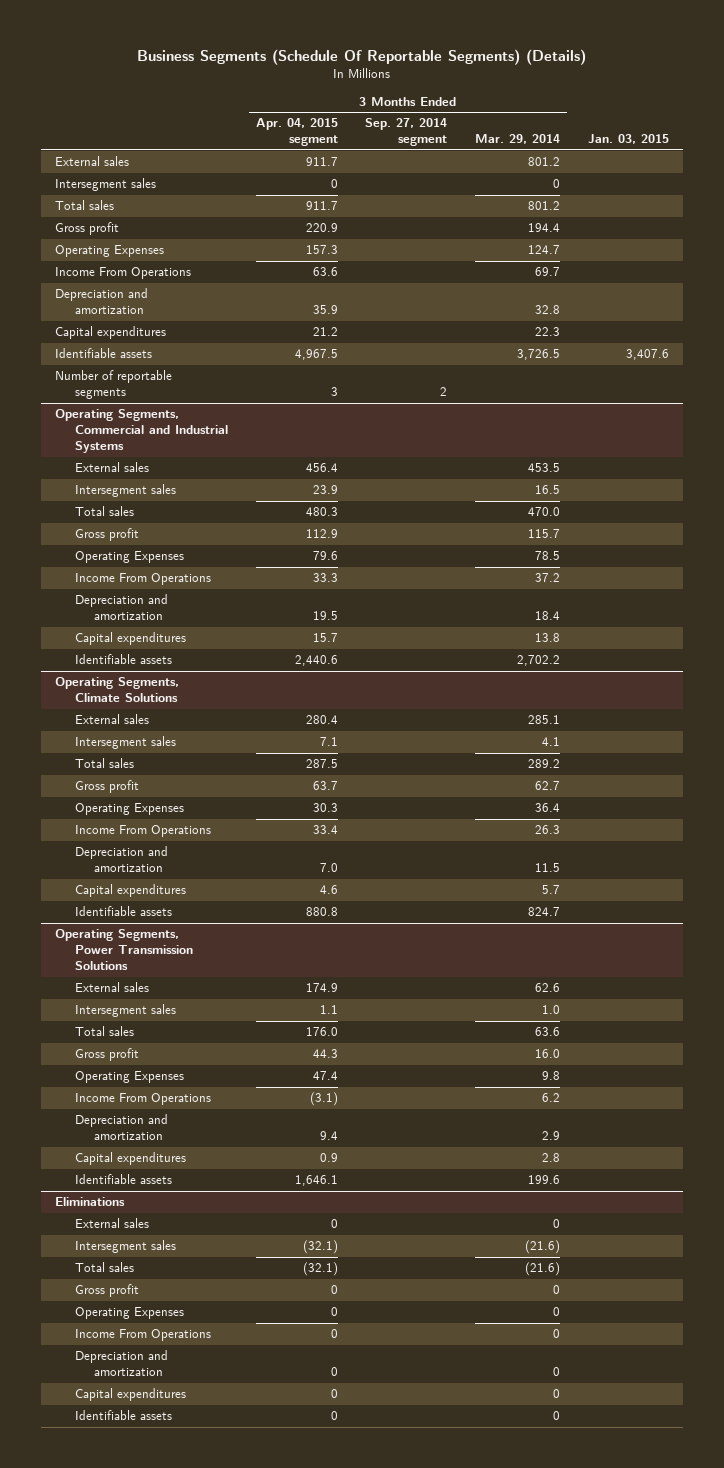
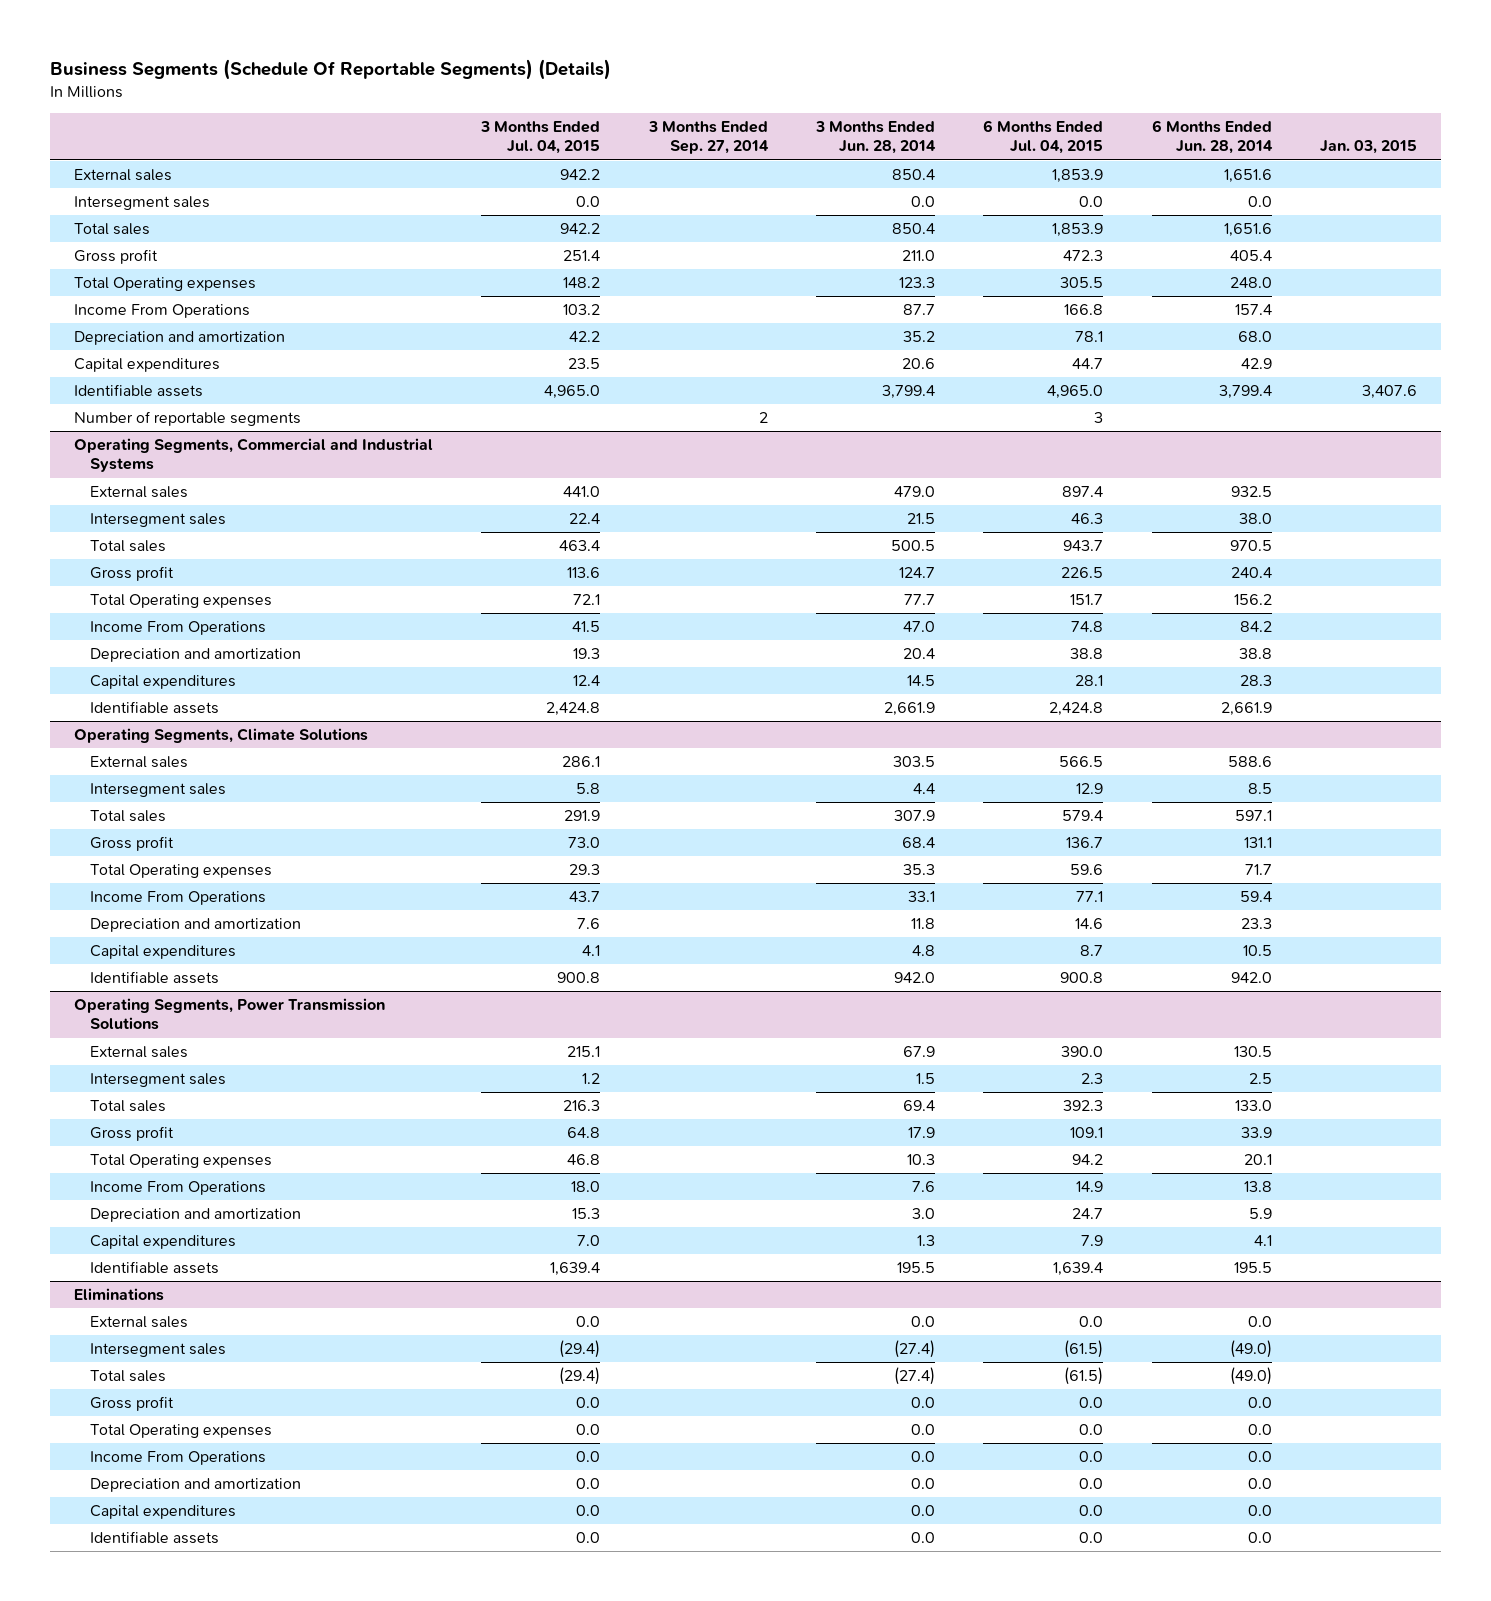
- | 3 Months Ended Apr. 04, 2015 segment | 3 Months Ended Sep. 27, 2014 segment | 3 Months Ended Mar. 29, 2014 | Jan. 03, 2015
+ | 3 Months Ended Jul. 04, 2015 | 3 Months Ended Sep. 27, 2014 | 3 Months Ended Jun. 28, 2014 | 6 Months Ended Jul. 04, 2015 | 6 Months Ended Jun. 28, 2014 | Jan. 03, 2015
- Operating Expenses | 157.3 | | 124.7 |
+ Total Operating expenses | 148.2 | | 123.3 | 305.5 | 248.0 |
@ Operating Segments, Commercial and Industrial Systems
- Operating Expenses | 79.6 | | 78.5 |
+ Total Operating expenses | 72.1 | | 77.7 | 151.7 | 156.2 |
@ Operating Segments, Climate Solutions
- Operating Expenses | 30.3 | | 36.4 |
+ Total Operating expenses | 29.3 | | 35.3 | 59.6 | 71.7 |
@ Operating Segments, Power Transmission Solutions
- Operating Expenses | 47.4 | | 9.8 |
+ Total Operating expenses | 46.8 | | 10.3 | 94.2 | 20.1 |
@ Eliminations
- Operating Expenses | 0 | | 0 |
+ Total Operating expenses | 0.0 | | 0.0 | 0.0 | 0.0 |

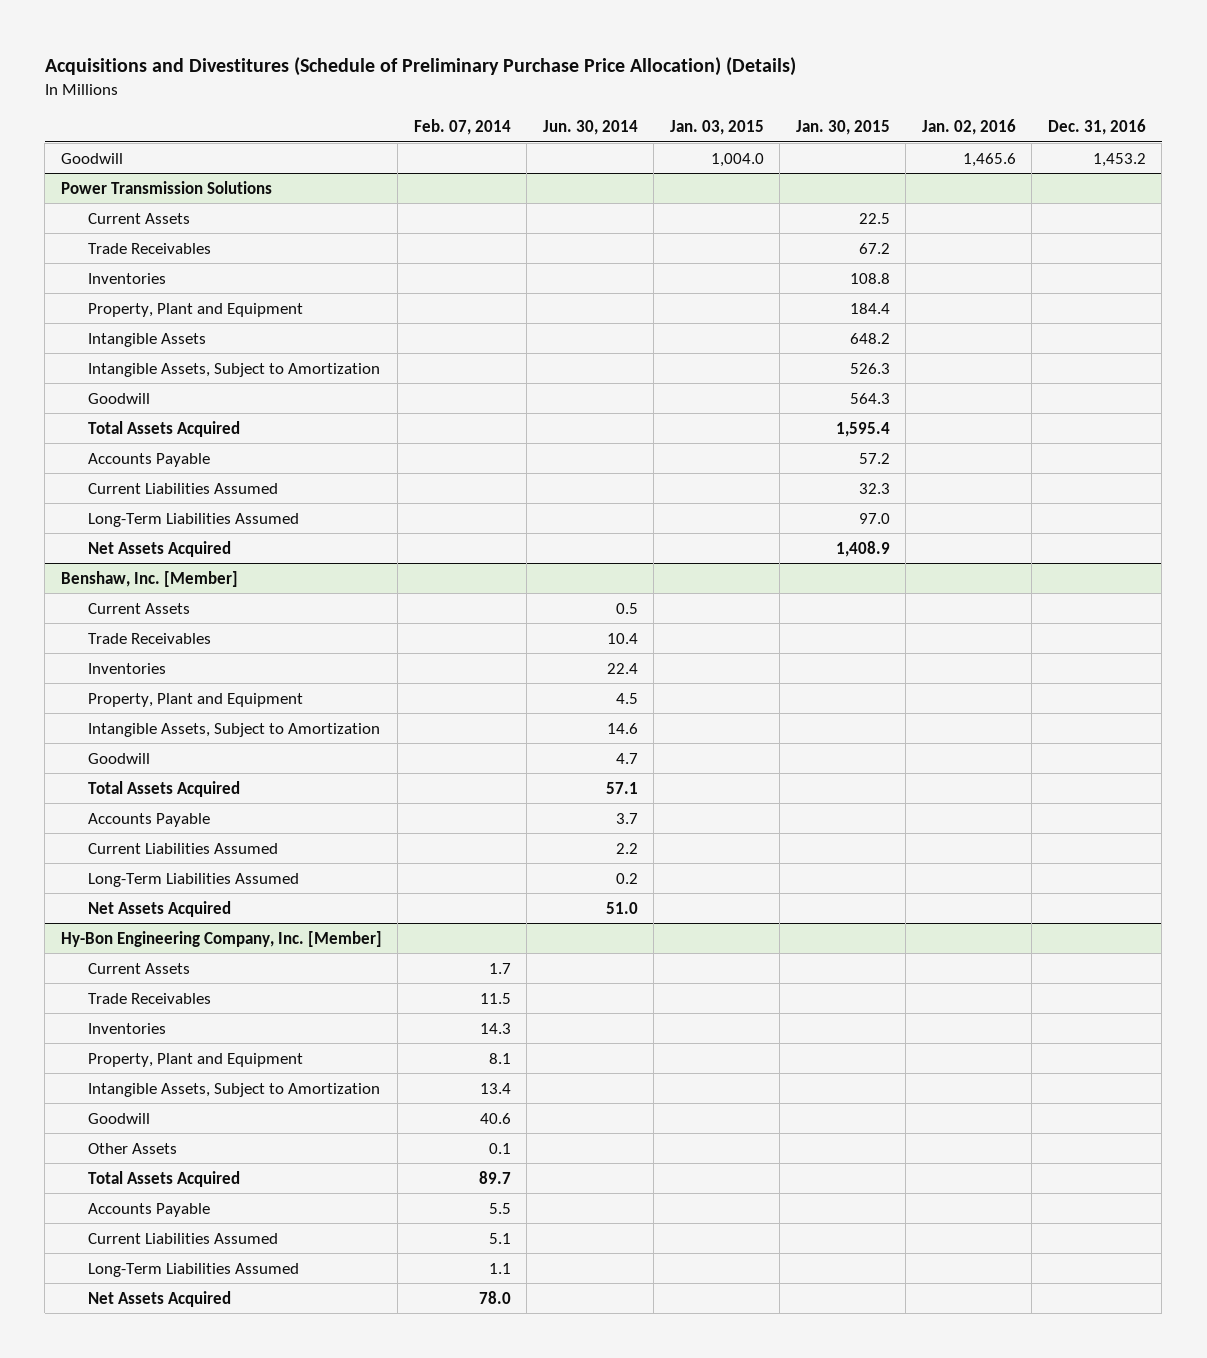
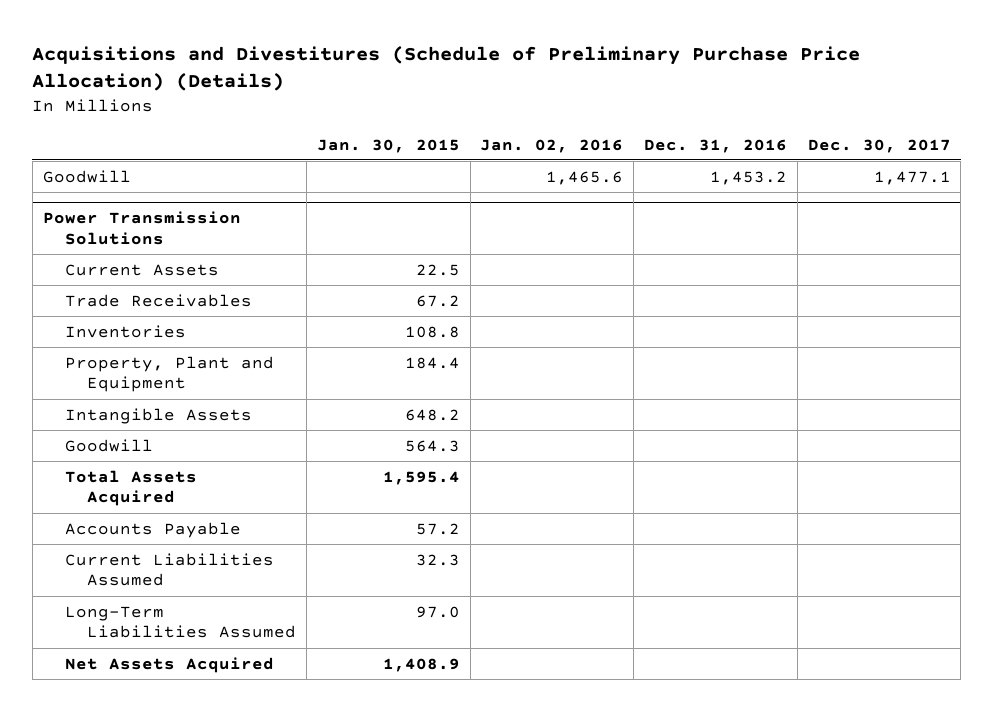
- | Feb. 07, 2014 | Jun. 30, 2014 | Jan. 03, 2015 | Jan. 30, 2015 | Jan. 02, 2016 | Dec. 31, 2016
+ | Jan. 30, 2015 | Jan. 02, 2016 | Dec. 31, 2016 | Dec. 30, 2017
@ Power Transmission Solutions
- Intangible Assets, Subject to Amortization | | | | 526.3 | |
- Benshaw, Inc. [Member]
- Current Assets | | 0.5 | | | |
- Trade Receivables | | 10.4 | | | |
- Inventories | | 22.4 | | | |
- Property, Plant and Equipment | | 4.5 | | | |
- Intangible Assets, Subject to Amortization | | 14.6 | | | |
- Goodwill | | 4.7 | | | |
- Total Assets Acquired | | 57.1 | | | |
- Accounts Payable | | 3.7 | | | |
- Current Liabilities Assumed | | 2.2 | | | |
- Long-Term Liabilities Assumed | | 0.2 | | | |
- Net Assets Acquired | | 51.0 | | | |
- Hy-Bon Engineering Company, Inc. [Member]
- Current Assets | 1.7 | | | | |
- Trade Receivables | 11.5 | | | | |
- Inventories | 14.3 | | | | |
- Property, Plant and Equipment | 8.1 | | | | |
- Intangible Assets, Subject to Amortization | 13.4 | | | | |
- Goodwill | 40.6 | | | | |
- Other Assets | 0.1 | | | | |
- Total Assets Acquired | 89.7 | | | | |
- Accounts Payable | 5.5 | | | | |
- Current Liabilities Assumed | 5.1 | | | | |
- Long-Term Liabilities Assumed | 1.1 | | | | |
- Net Assets Acquired | 78.0 | | | | |

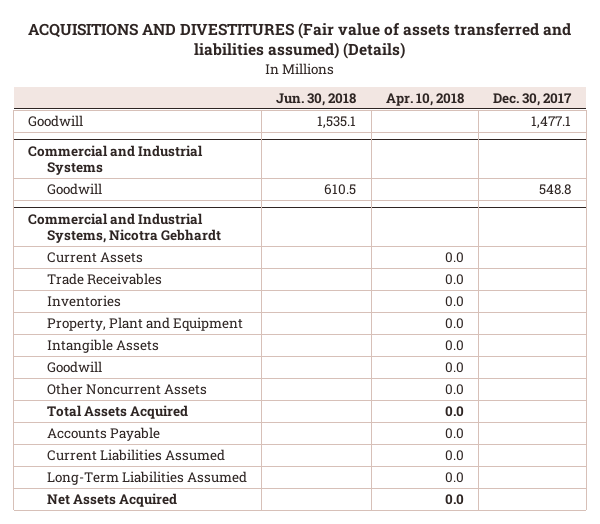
- Acquisitions and Divestitures (Schedule of Preliminary Purchase Price Allocation) (Details)
+ ACQUISITIONS AND DIVESTITURES (Fair value of assets transferred and liabilities assumed) (Details)
- | Jan. 30, 2015 | Jan. 02, 2016 | Dec. 31, 2016 | Dec. 30, 2017
+ | Jun. 30, 2018 | Apr. 10, 2018 | Dec. 30, 2017
- Power Transmission Solutions
- Current Assets | 22.5 | | |
- Trade Receivables | 67.2 | | |
- Inventories | 108.8 | | |
- Property, Plant and Equipment | 184.4 | | |
- Intangible Assets | 648.2 | | |
- Goodwill | 564.3 | | |
- Total Assets Acquired | 1,595.4 | | |
- Accounts Payable | 57.2 | | |
- Current Liabilities Assumed | 32.3 | | |
- Long-Term Liabilities Assumed | 97.0 | | |
- Net Assets Acquired | 1,408.9 | | |
+ Commercial and Industrial Systems
+ Goodwill | 610.5 | | 548.8
+ Commercial and Industrial Systems, Nicotra Gebhardt
+ Current Assets | | 0.0 |
+ Trade Receivables | | 0.0 |
+ Inventories | | 0.0 |
+ Property, Plant and Equipment | | 0.0 |
+ Intangible Assets | | 0.0 |
+ Goodwill | | 0.0 |
+ Other Noncurrent Assets | | 0.0 |
+ Total Assets Acquired | | 0.0 |
+ Accounts Payable | | 0.0 |
+ Current Liabilities Assumed | | 0.0 |
+ Long-Term Liabilities Assumed | | 0.0 |
+ Net Assets Acquired | | 0.0 |

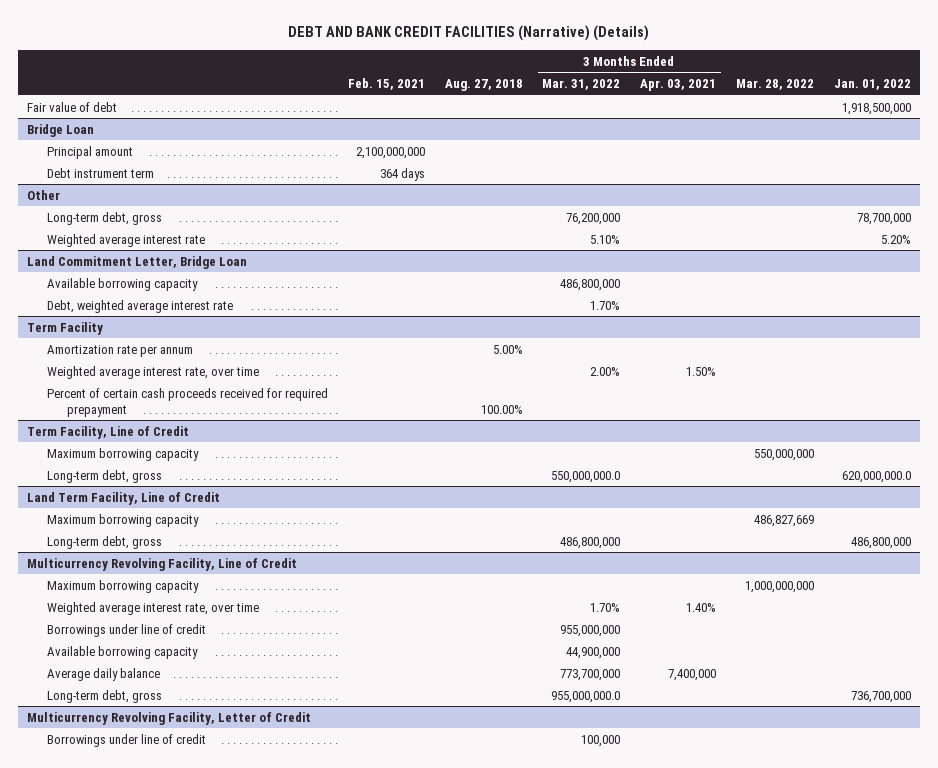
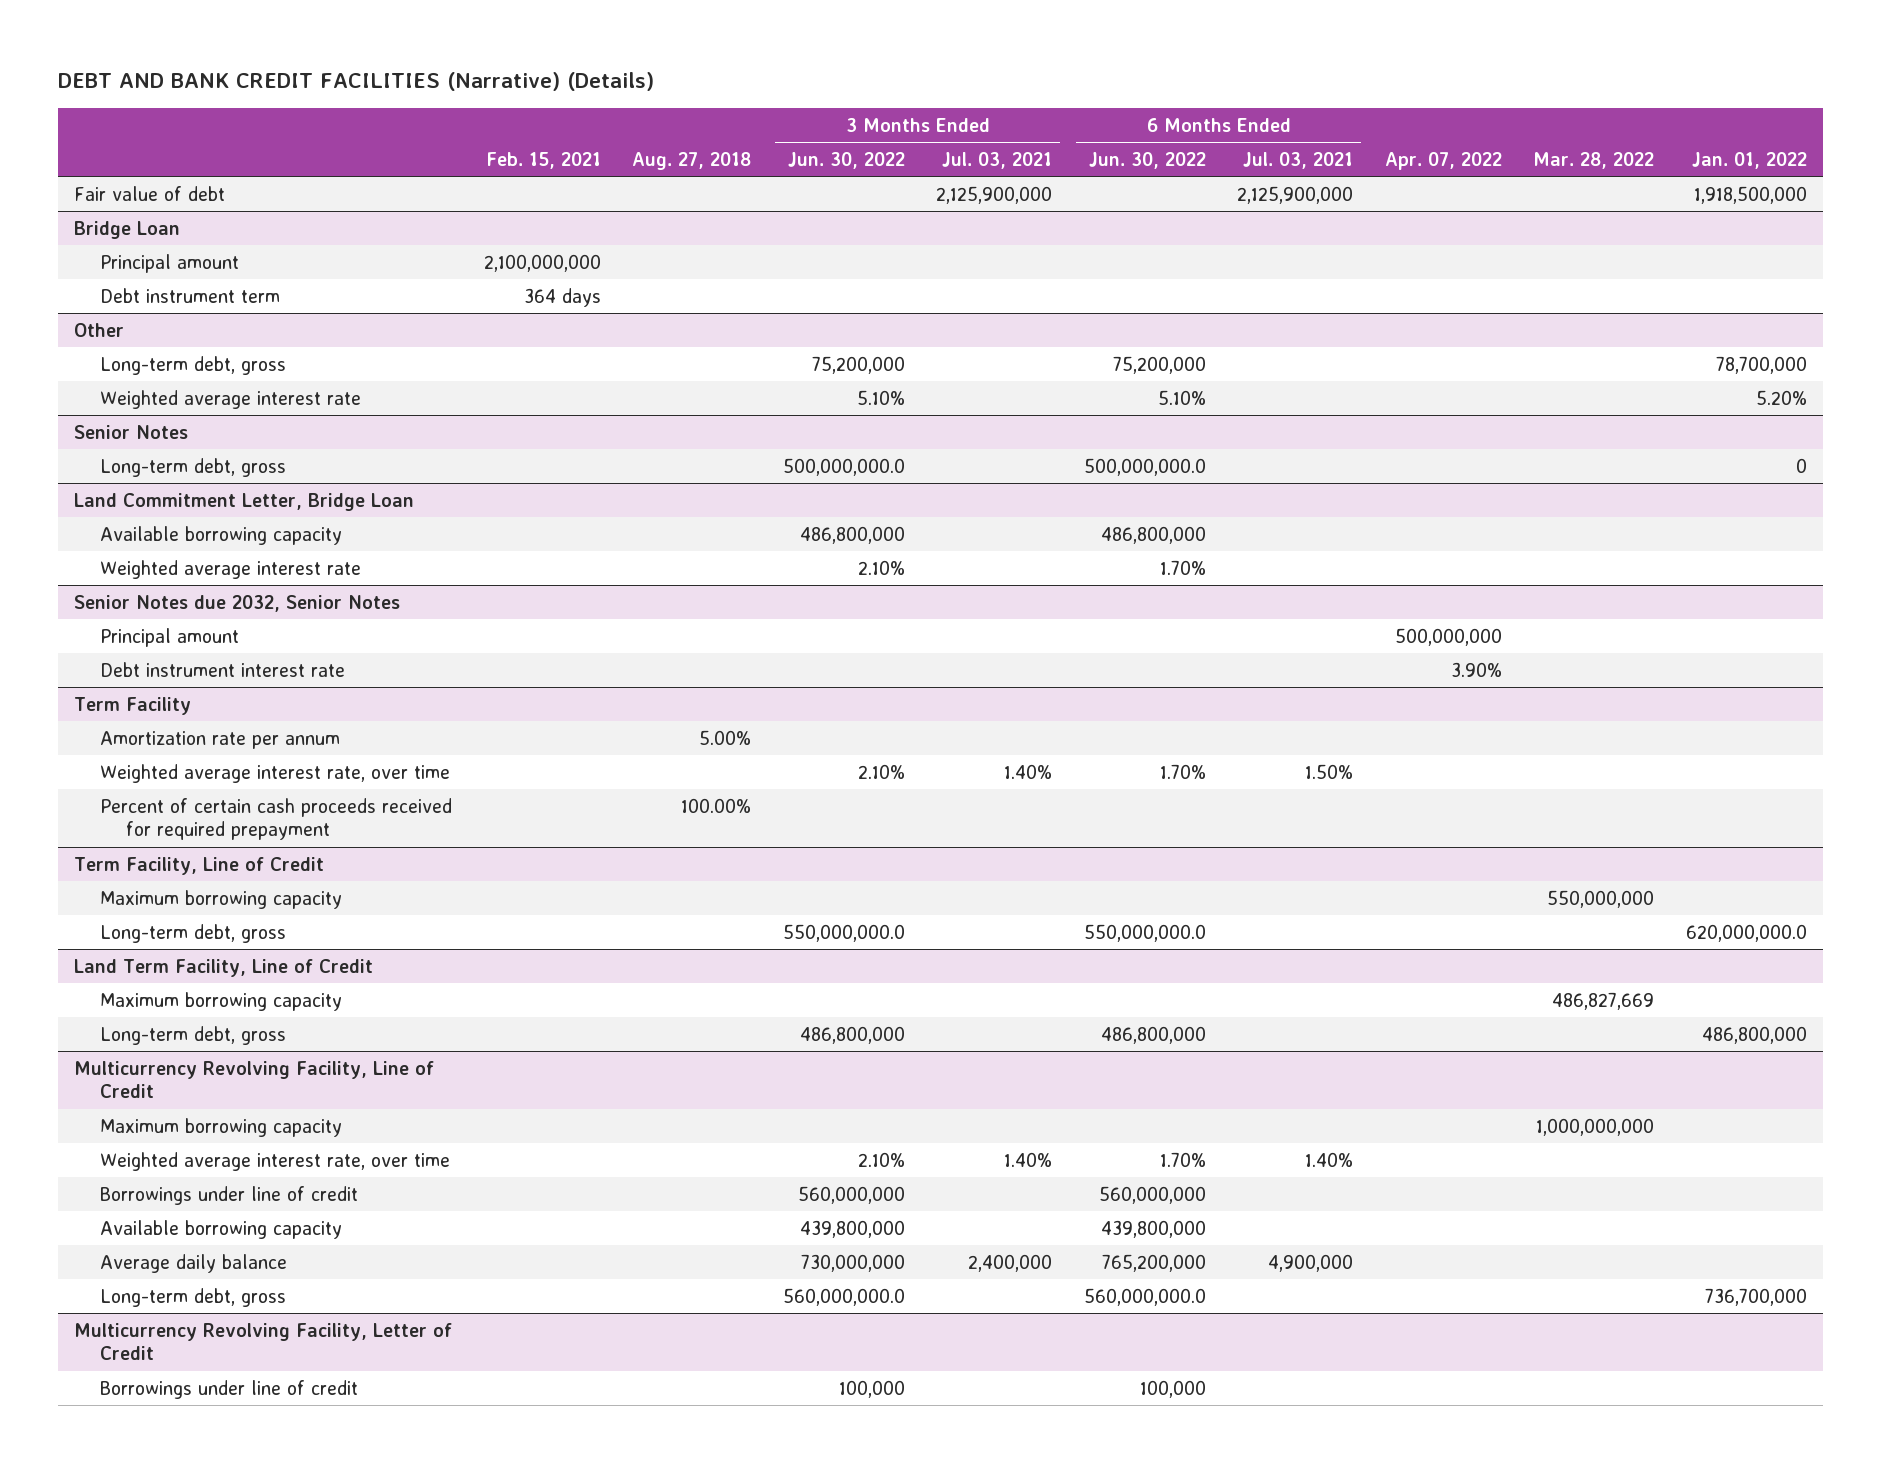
- | Feb. 15, 2021 | Aug. 27, 2018 | 3 Months Ended Mar. 31, 2022 | 3 Months Ended Apr. 03, 2021 | Mar. 28, 2022 | Jan. 01, 2022
+ | Feb. 15, 2021 | Aug. 27, 2018 | 3 Months Ended Jun. 30, 2022 | 3 Months Ended Jul. 03, 2021 | 6 Months Ended Jun. 30, 2022 | 6 Months Ended Jul. 03, 2021 | Apr. 07, 2022 | Mar. 28, 2022 | Jan. 01, 2022
+ Senior Notes
+ Long-term debt, gross | | | 500,000,000.0 | | 500,000,000.0 | | | | 0
@ Land Commitment Letter, Bridge Loan
- Debt, weighted average interest rate | | | 1.70% | | |
+ Weighted average interest rate | | | 2.10% | | 1.70% | | | |
+ Senior Notes due 2032, Senior Notes
+ Principal amount | | | | | | | 500,000,000 | |
+ Debt instrument interest rate | | | | | | | 3.90% | |

